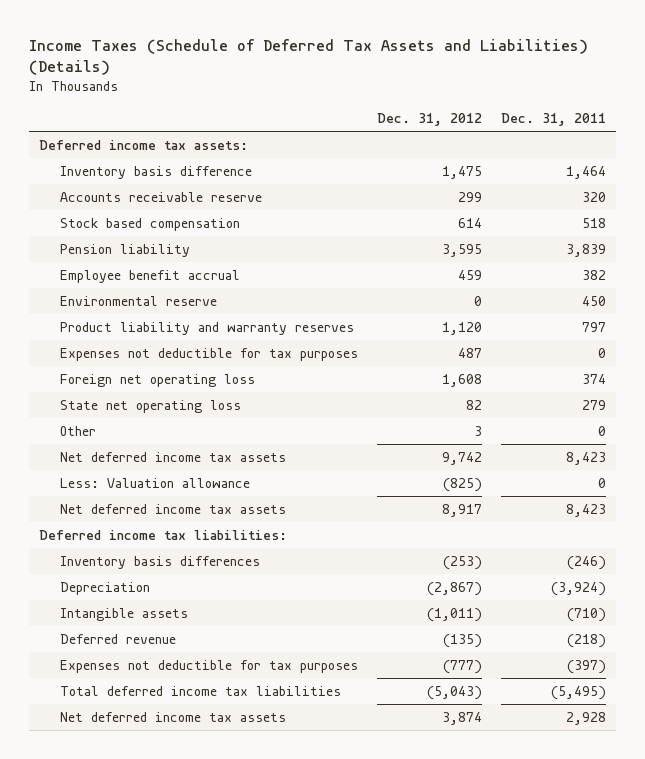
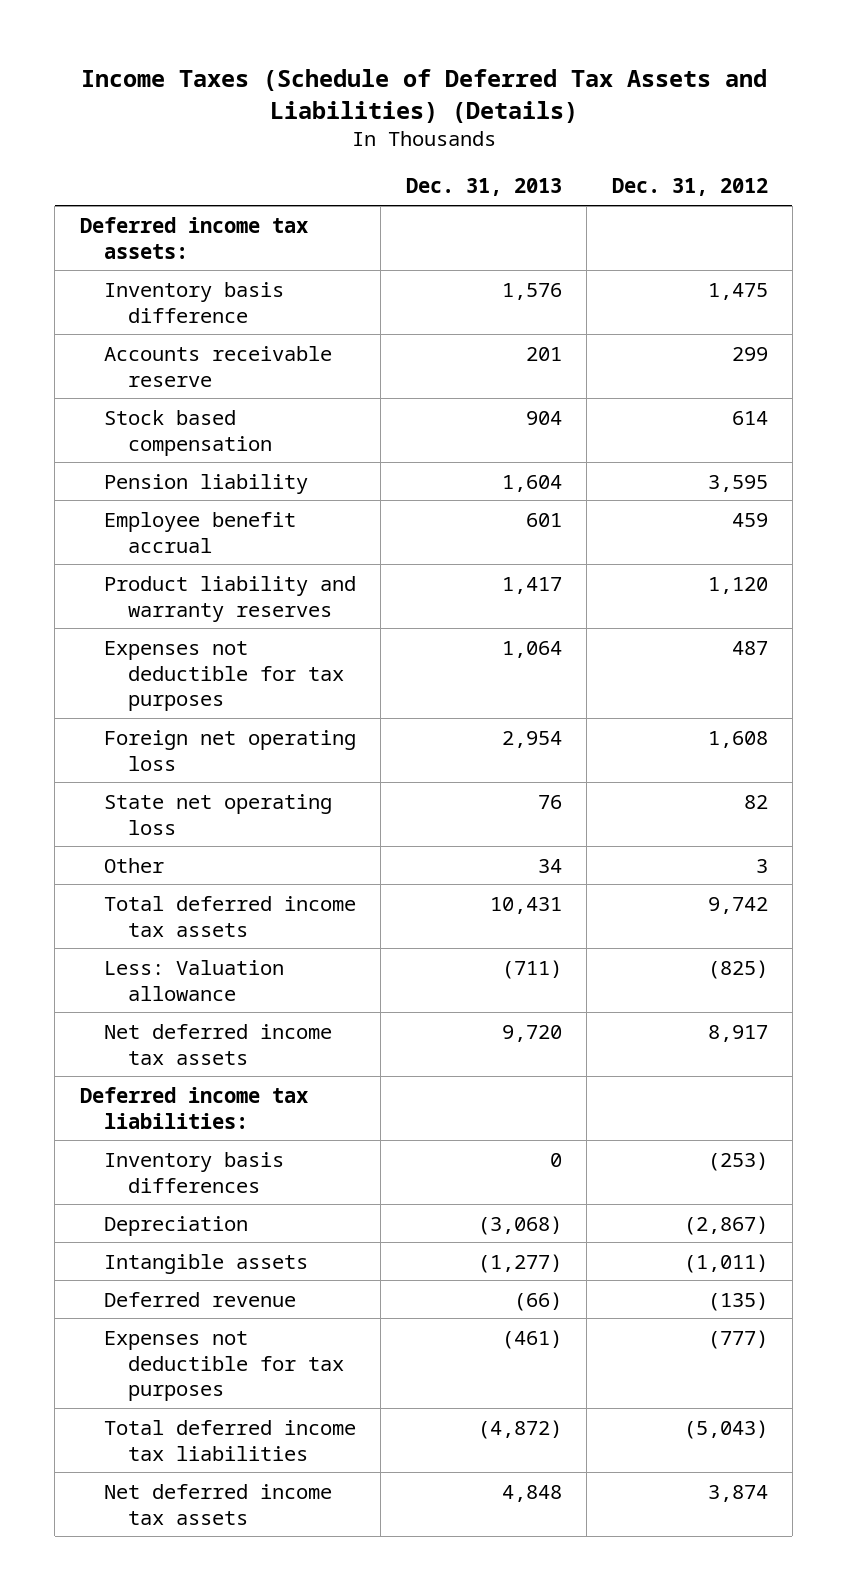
- | Dec. 31, 2012 | Dec. 31, 2011
+ | Dec. 31, 2013 | Dec. 31, 2012
- Environmental reserve | 0 | 450
- Net deferred income tax assets | 9,742 | 8,423
+ Total deferred income tax assets | 10,431 | 9,742

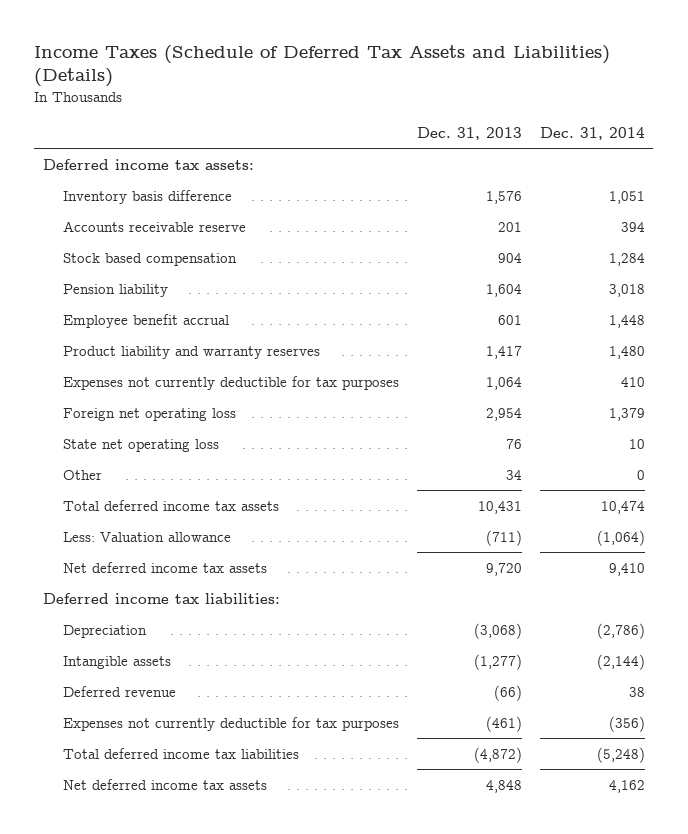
- | Dec. 31, 2013 | Dec. 31, 2012
+ | Dec. 31, 2013 | Dec. 31, 2014
- Expenses not deductible for tax purposes | 1,064 | 487
+ Expenses not currently deductible for tax purposes | 1,064 | 410
- Inventory basis differences | 0 | (253)
- Expenses not deductible for tax purposes | (461) | (777)
+ Expenses not currently deductible for tax purposes | (461) | (356)

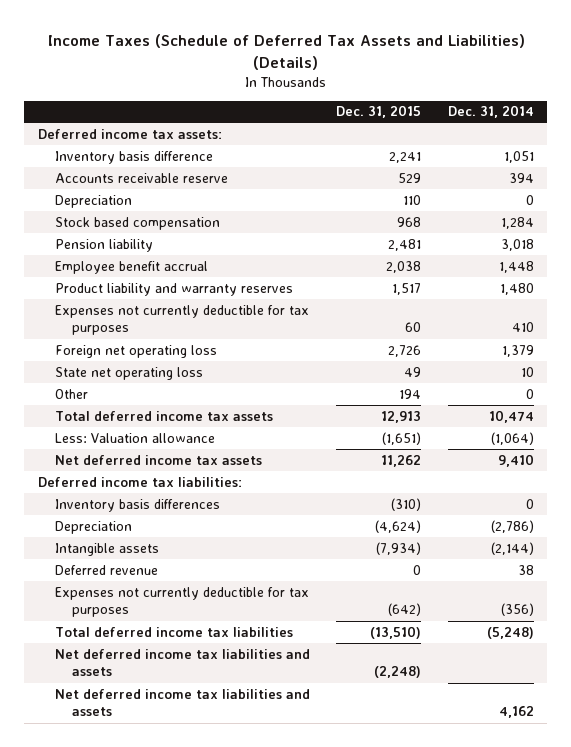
- | Dec. 31, 2013 | Dec. 31, 2014
+ | Dec. 31, 2015 | Dec. 31, 2014
+ Depreciation | 110 | 0
+ Inventory basis differences | (310) | 0
- Net deferred income tax assets | 4,848 | 4,162
+ Net deferred income tax liabilities and assets | (2,248) |
+ Net deferred income tax liabilities and assets | | 4,162

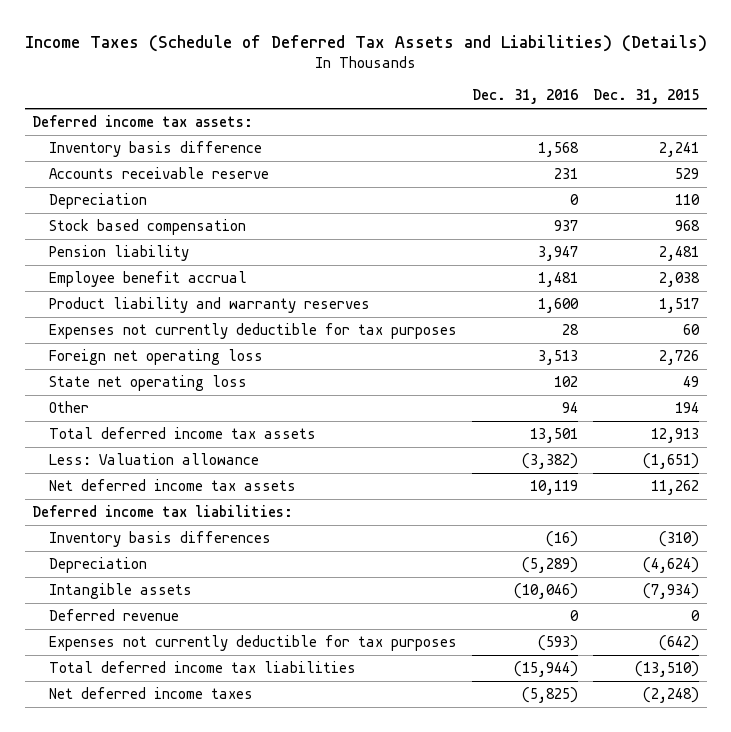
- | Dec. 31, 2015 | Dec. 31, 2014
+ | Dec. 31, 2016 | Dec. 31, 2015
- Net deferred income tax liabilities and assets | (2,248) |
- Net deferred income tax liabilities and assets | | 4,162
+ Net deferred income taxes | (5,825) | (2,248)

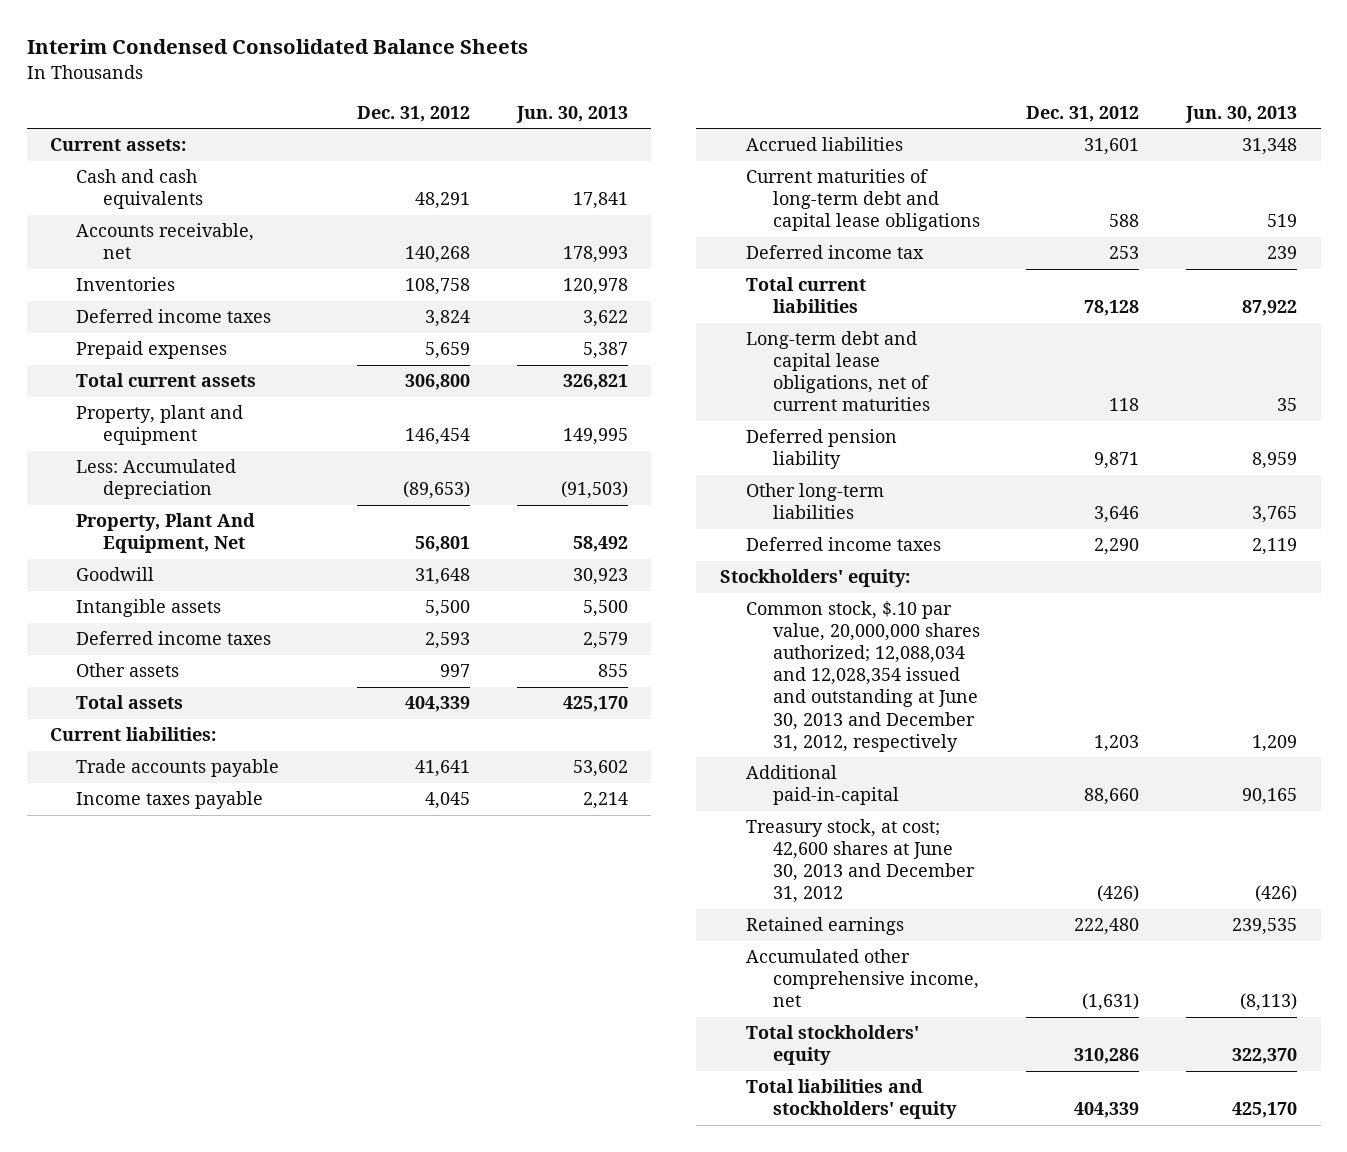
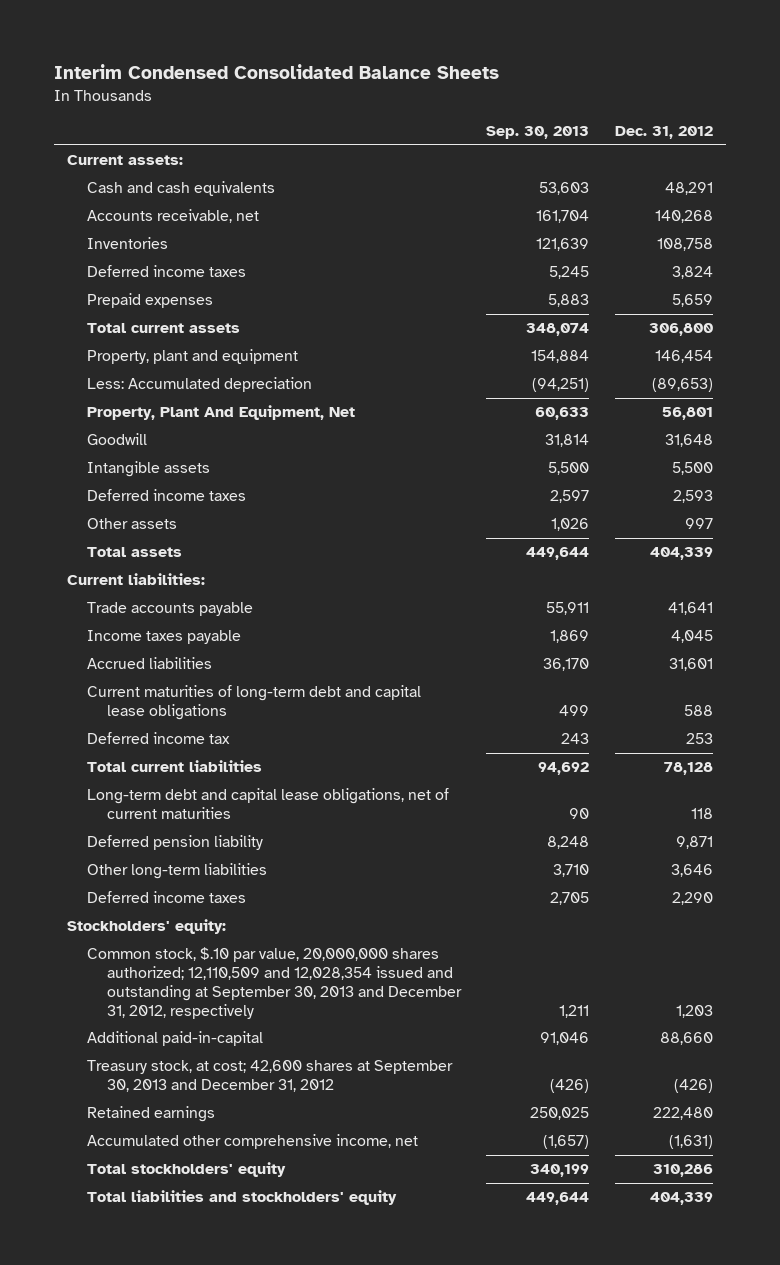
- | Dec. 31, 2012 | Jun. 30, 2013
+ | Sep. 30, 2013 | Dec. 31, 2012
- Common stock, $.10 par value, 20,000,000 shares authorized; 12,088,034 and 12,028,354 issued and outstanding at June 30, 2013 and December 31, 2012, respectively | 1,203 | 1,209
+ Common stock, $.10 par value, 20,000,000 shares authorized; 12,110,509 and 12,028,354 issued and outstanding at September 30, 2013 and December 31, 2012, respectively | 1,211 | 1,203
- Treasury stock, at cost; 42,600 shares at June 30, 2013 and December 31, 2012 | (426) | (426)
+ Treasury stock, at cost; 42,600 shares at September 30, 2013 and December 31, 2012 | (426) | (426)

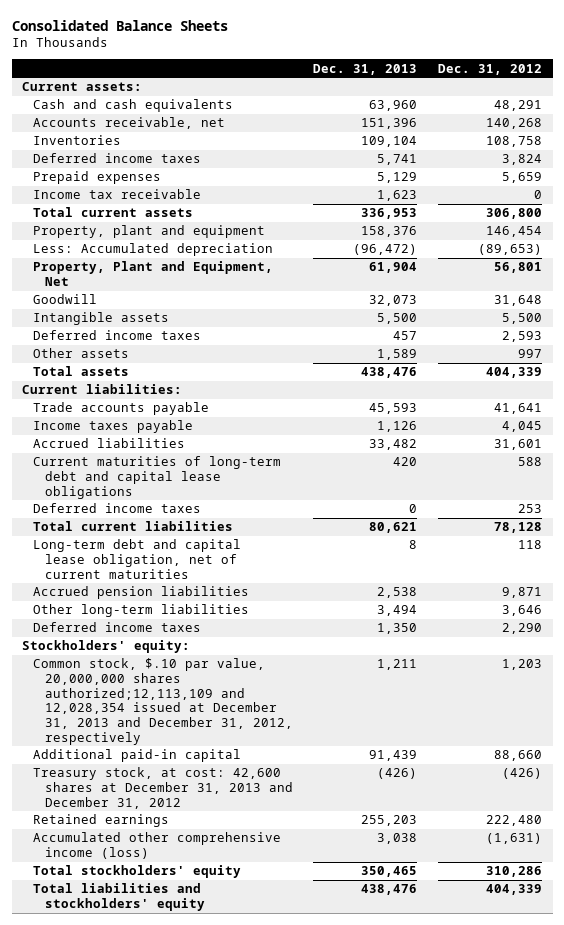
- Interim Condensed Consolidated Balance Sheets
+ Consolidated Balance Sheets
- | Sep. 30, 2013 | Dec. 31, 2012
+ | Dec. 31, 2013 | Dec. 31, 2012
+ Income tax receivable | 1,623 | 0
- Property, Plant And Equipment, Net | 60,633 | 56,801
+ Property, Plant and Equipment, Net | 61,904 | 56,801
- Deferred income tax | 243 | 253
+ Deferred income taxes | 0 | 253
- Long-term debt and capital lease obligations, net of current maturities | 90 | 118
- Deferred pension liability | 8,248 | 9,871
+ Long-term debt and capital lease obligation, net of current maturities | 8 | 118
+ Accrued pension liabilities | 2,538 | 9,871
- Common stock, $.10 par value, 20,000,000 shares authorized; 12,110,509 and 12,028,354 issued and outstanding at September 30, 2013 and December 31, 2012, respectively | 1,211 | 1,203
- Additional paid-in-capital | 91,046 | 88,660
- Treasury stock, at cost; 42,600 shares at September 30, 2013 and December 31, 2012 | (426) | (426)
+ Common stock, $.10 par value, 20,000,000 shares authorized;12,113,109 and 12,028,354 issued at December 31, 2013 and December 31, 2012, respectively | 1,211 | 1,203
+ Additional paid-in capital | 91,439 | 88,660
+ Treasury stock, at cost: 42,600 shares at December 31, 2013 and December 31, 2012 | (426) | (426)
- Accumulated other comprehensive income, net | (1,657) | (1,631)
+ Accumulated other comprehensive income (loss) | 3,038 | (1,631)

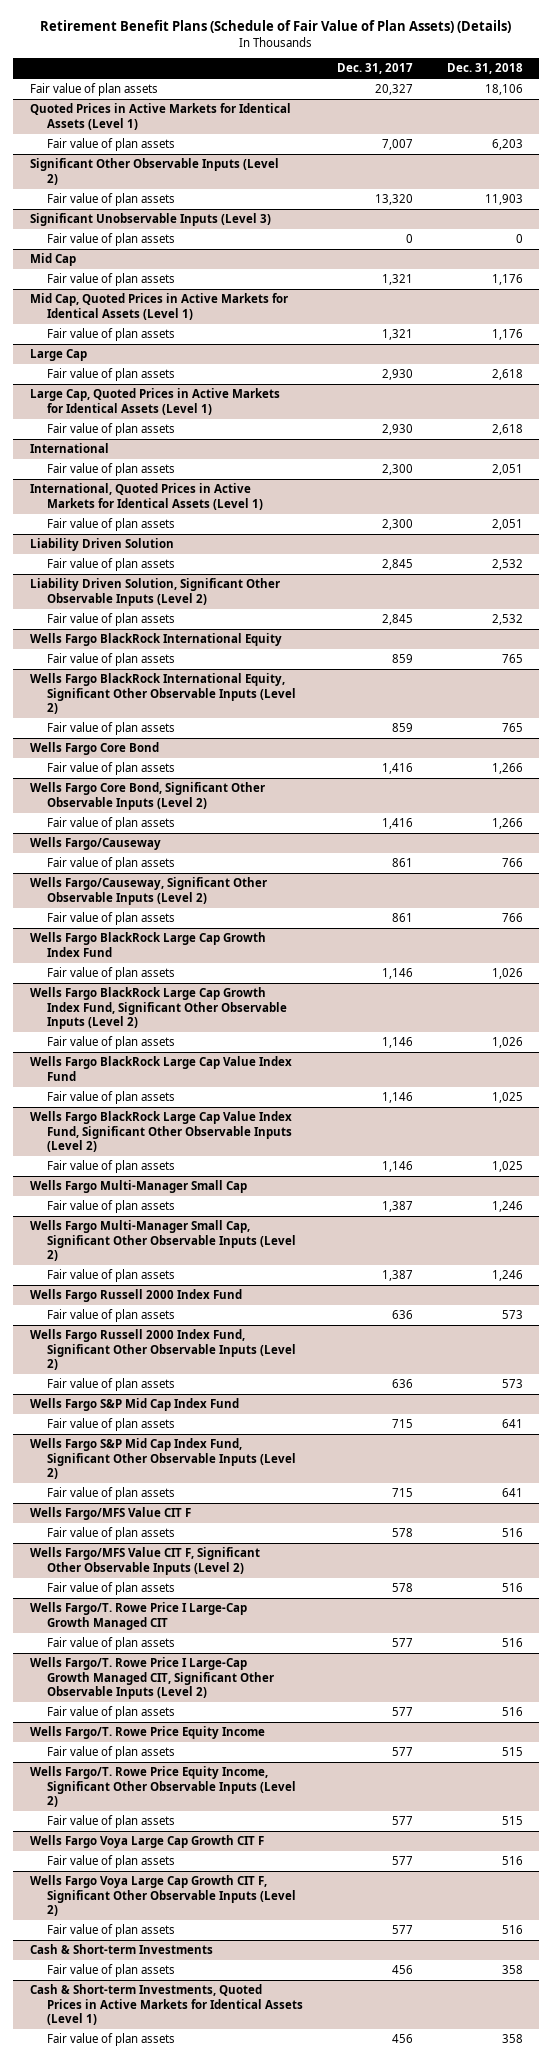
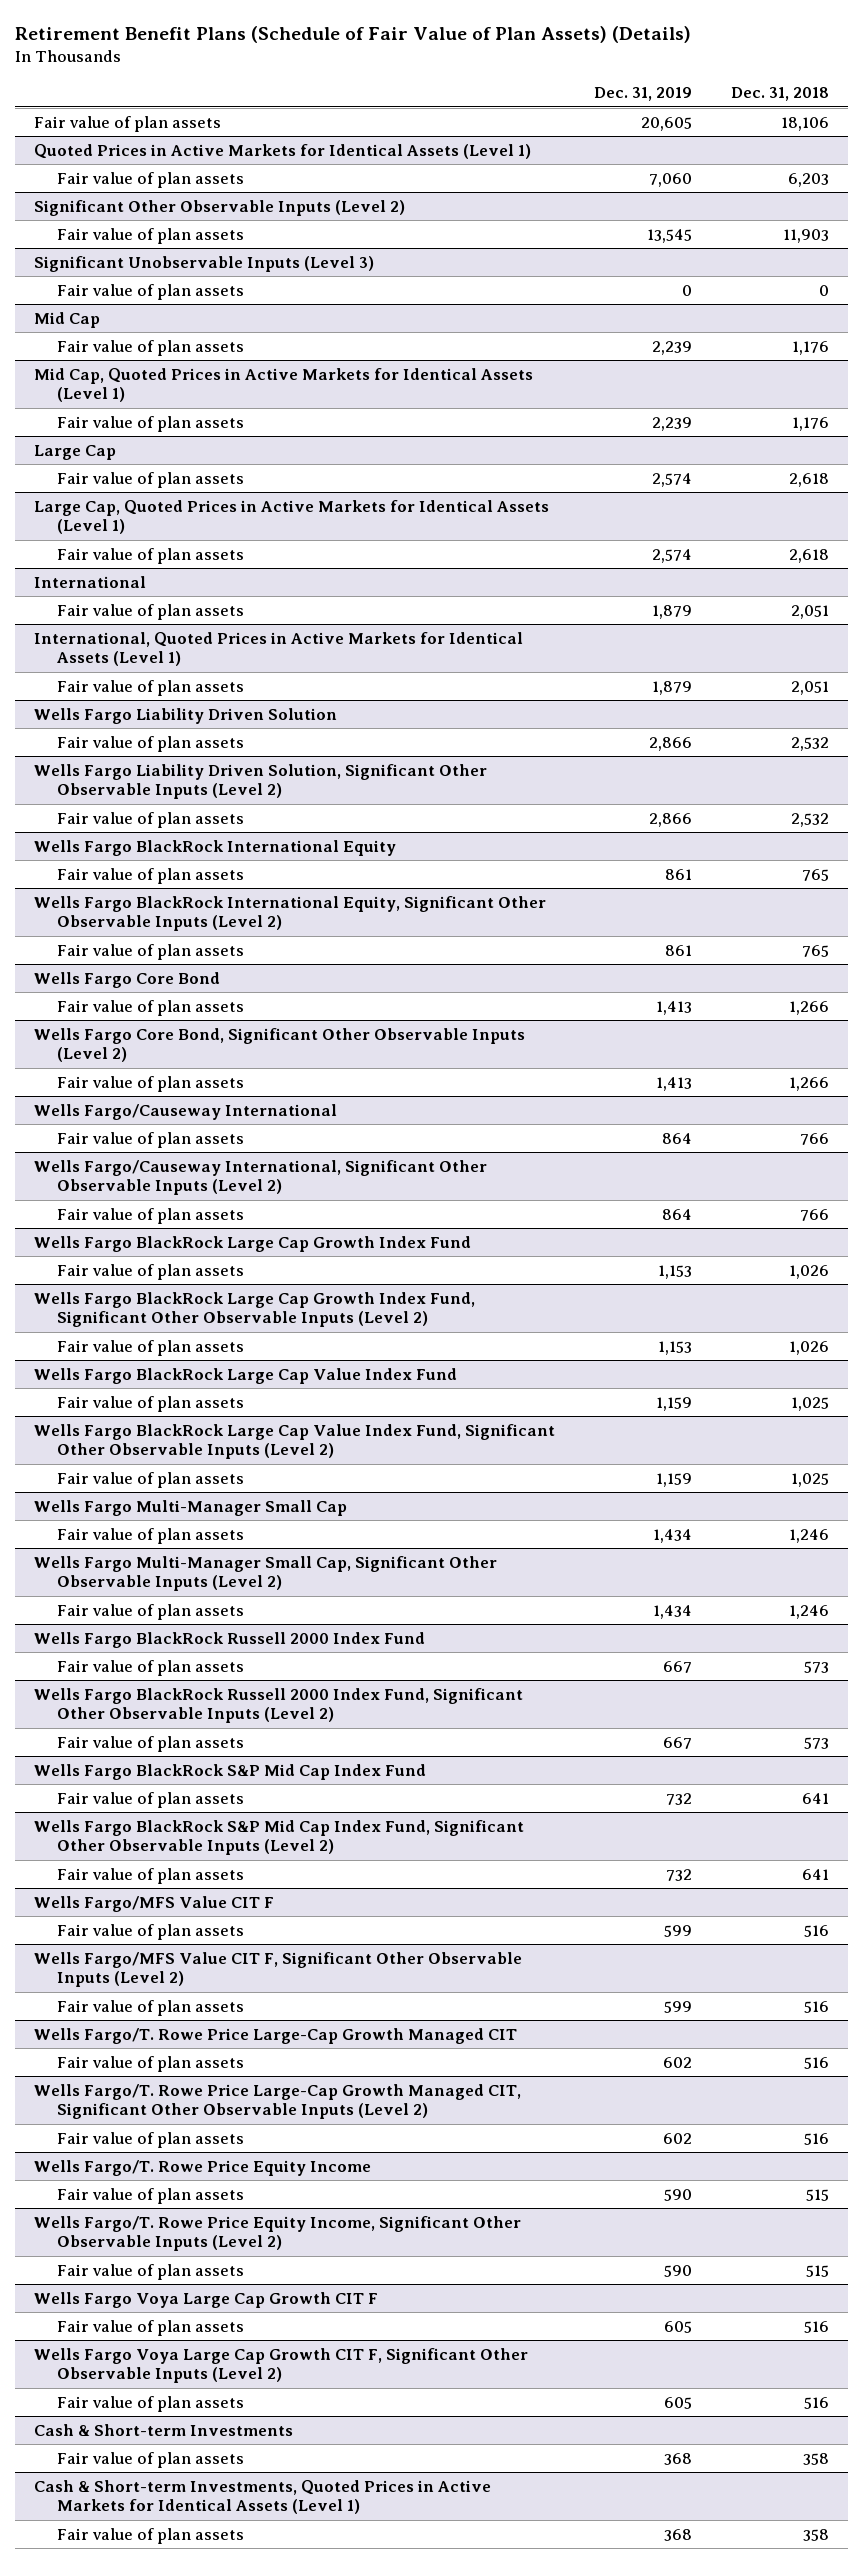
- | Dec. 31, 2017 | Dec. 31, 2018
+ | Dec. 31, 2019 | Dec. 31, 2018
- Liability Driven Solution
+ Wells Fargo Liability Driven Solution
- Liability Driven Solution, Significant Other Observable Inputs (Level 2)
+ Wells Fargo Liability Driven Solution, Significant Other Observable Inputs (Level 2)
- Wells Fargo/Causeway
+ Wells Fargo/Causeway International
- Wells Fargo/Causeway, Significant Other Observable Inputs (Level 2)
+ Wells Fargo/Causeway International, Significant Other Observable Inputs (Level 2)
- Wells Fargo Russell 2000 Index Fund
+ Wells Fargo BlackRock Russell 2000 Index Fund
- Wells Fargo Russell 2000 Index Fund, Significant Other Observable Inputs (Level 2)
+ Wells Fargo BlackRock Russell 2000 Index Fund, Significant Other Observable Inputs (Level 2)
- Wells Fargo S&P Mid Cap Index Fund
+ Wells Fargo BlackRock S&P Mid Cap Index Fund
- Wells Fargo S&P Mid Cap Index Fund, Significant Other Observable Inputs (Level 2)
+ Wells Fargo BlackRock S&P Mid Cap Index Fund, Significant Other Observable Inputs (Level 2)
- Wells Fargo/T. Rowe Price I Large-Cap Growth Managed CIT
+ Wells Fargo/T. Rowe Price Large-Cap Growth Managed CIT
- Wells Fargo/T. Rowe Price I Large-Cap Growth Managed CIT, Significant Other Observable Inputs (Level 2)
+ Wells Fargo/T. Rowe Price Large-Cap Growth Managed CIT, Significant Other Observable Inputs (Level 2)

